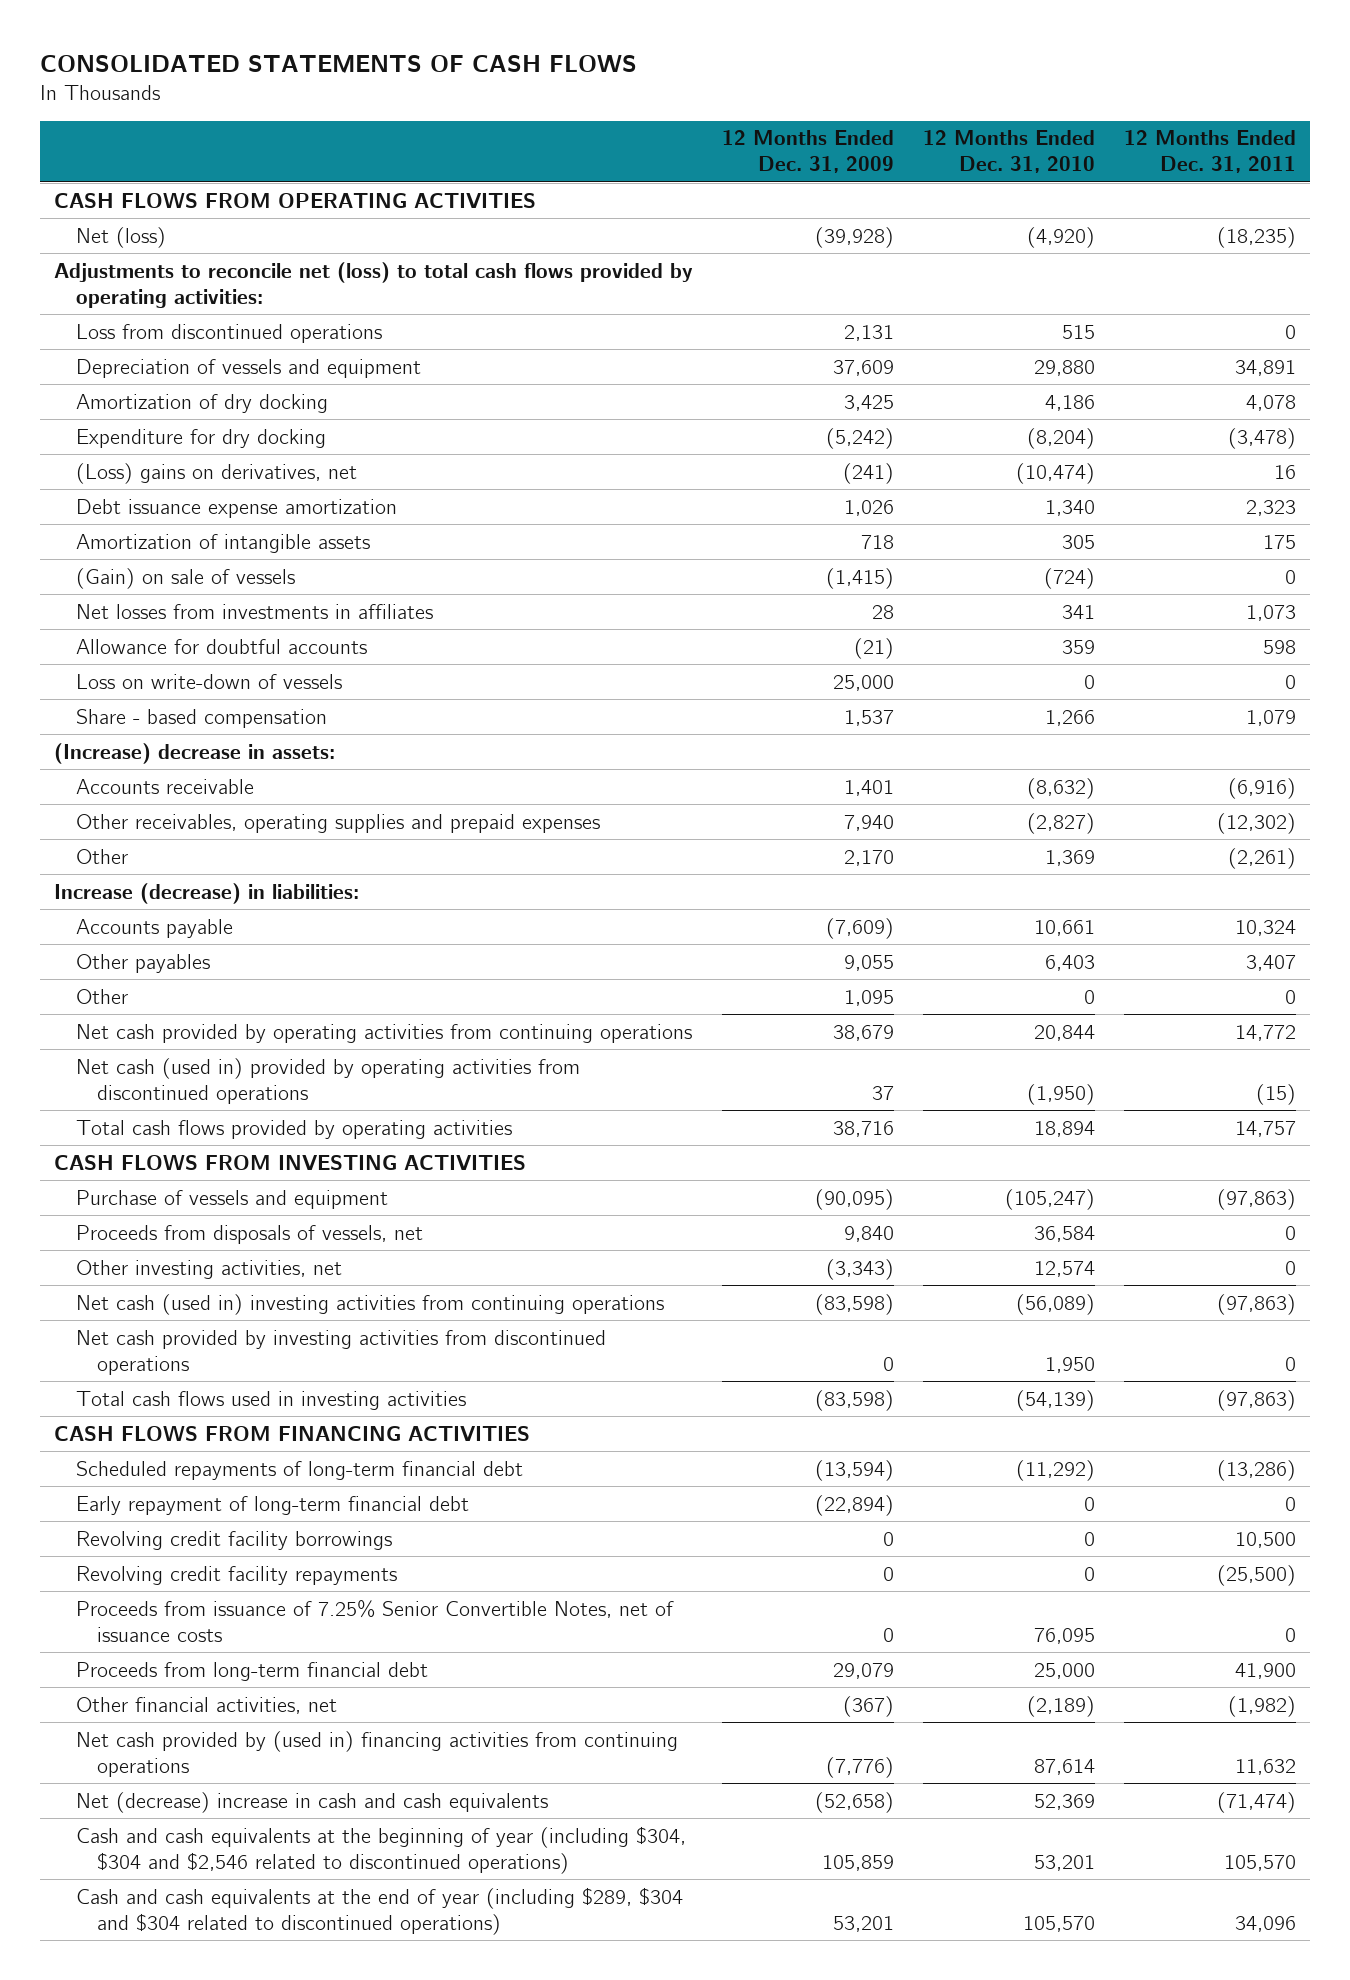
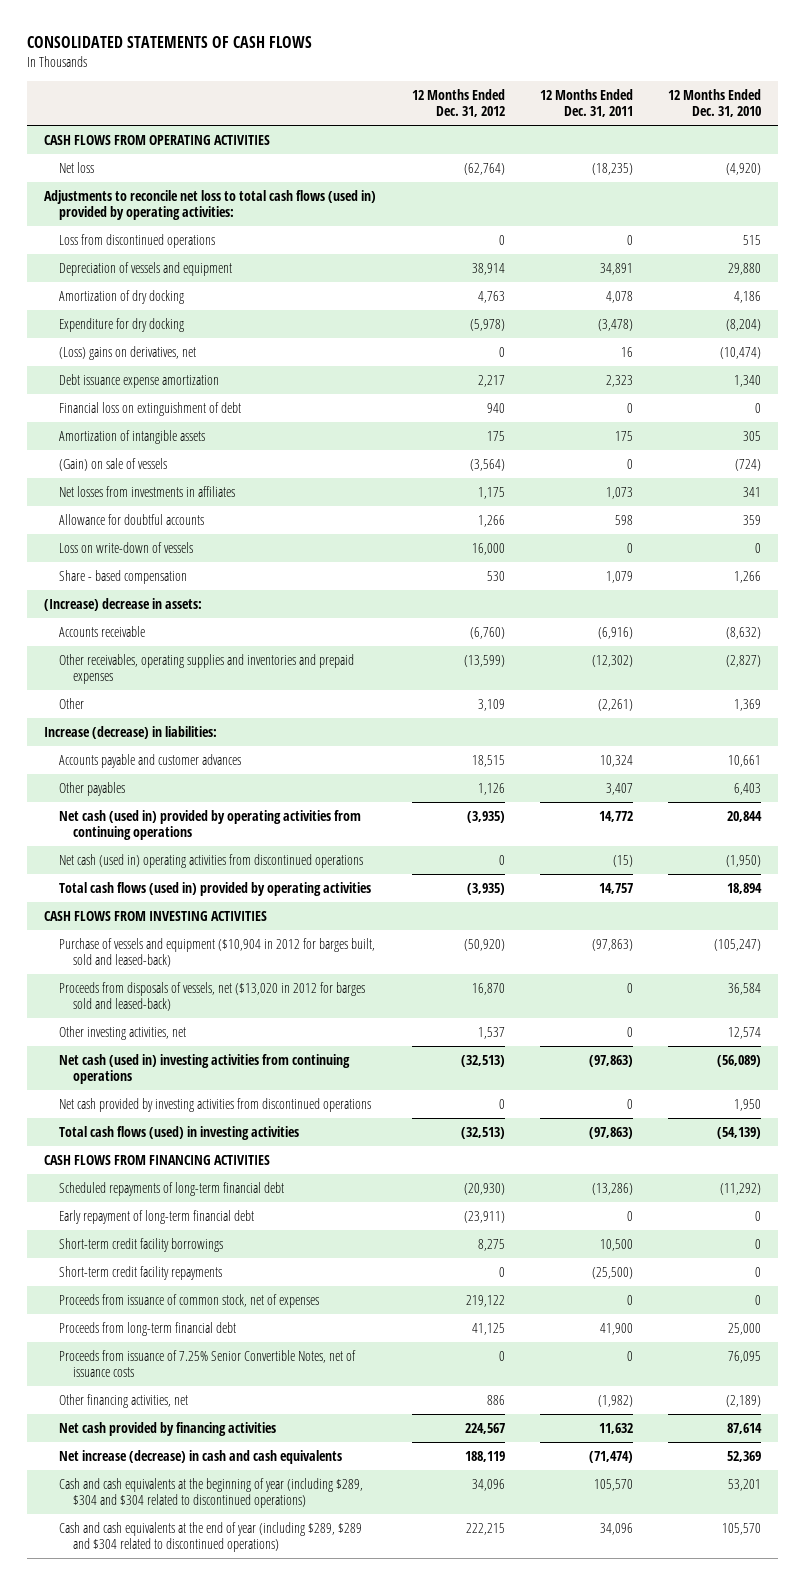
- | 12 Months Ended Dec. 31, 2009 | 12 Months Ended Dec. 31, 2010 | 12 Months Ended Dec. 31, 2011
+ | 12 Months Ended Dec. 31, 2012 | 12 Months Ended Dec. 31, 2011 | 12 Months Ended Dec. 31, 2010
- Net (loss) | (39,928) | (4,920) | (18,235)
- Adjustments to reconcile net (loss) to total cash flows provided by operating activities:
+ Net loss | (62,764) | (18,235) | (4,920)
+ Adjustments to reconcile net loss to total cash flows (used in) provided by operating activities:
+ Financial loss on extinguishment of debt | 940 | 0 | 0
- Other receivables, operating supplies and prepaid expenses | 7,940 | (2,827) | (12,302)
+ Other receivables, operating supplies and inventories and prepaid expenses | (13,599) | (12,302) | (2,827)
- Accounts payable | (7,609) | 10,661 | 10,324
+ Accounts payable and customer advances | 18,515 | 10,324 | 10,661
- Other | 1,095 | 0 | 0
- Net cash provided by operating activities from continuing operations | 38,679 | 20,844 | 14,772
- Net cash (used in) provided by operating activities from discontinued operations | 37 | (1,950) | (15)
- Total cash flows provided by operating activities | 38,716 | 18,894 | 14,757
+ Net cash (used in) provided by operating activities from continuing operations | (3,935) | 14,772 | 20,844
+ Net cash (used in) operating activities from discontinued operations | 0 | (15) | (1,950)
+ Total cash flows (used in) provided by operating activities | (3,935) | 14,757 | 18,894
- Purchase of vessels and equipment | (90,095) | (105,247) | (97,863)
- Proceeds from disposals of vessels, net | 9,840 | 36,584 | 0
+ Purchase of vessels and equipment ($10,904 in 2012 for barges built, sold and leased-back) | (50,920) | (97,863) | (105,247)
+ Proceeds from disposals of vessels, net ($13,020 in 2012 for barges sold and leased-back) | 16,870 | 0 | 36,584
- Total cash flows used in investing activities | (83,598) | (54,139) | (97,863)
+ Total cash flows (used) in investing activities | (32,513) | (97,863) | (54,139)
- Revolving credit facility borrowings | 0 | 0 | 10,500
- Revolving credit facility repayments | 0 | 0 | (25,500)
+ Short-term credit facility borrowings | 8,275 | 10,500 | 0
+ Short-term credit facility repayments | 0 | (25,500) | 0
+ Proceeds from issuance of common stock, net of expenses | 219,122 | 0 | 0
- Other financial activities, net | (367) | (2,189) | (1,982)
- Net cash provided by (used in) financing activities from continuing operations | (7,776) | 87,614 | 11,632
- Net (decrease) increase in cash and cash equivalents | (52,658) | 52,369 | (71,474)
- Cash and cash equivalents at the beginning of year (including $304, $304 and $2,546 related to discontinued operations) | 105,859 | 53,201 | 105,570
- Cash and cash equivalents at the end of year (including $289, $304 and $304 related to discontinued operations) | 53,201 | 105,570 | 34,096
moved down: Proceeds from issuance of 7.25% Senior Convertible Notes, net of issuance costs | 0 | 0 | 76,095
+ Other financing activities, net | 886 | (1,982) | (2,189)
+ Net cash provided by financing activities | 224,567 | 11,632 | 87,614
+ Net increase (decrease) in cash and cash equivalents | 188,119 | (71,474) | 52,369
+ Cash and cash equivalents at the beginning of year (including $289, $304 and $304 related to discontinued operations) | 34,096 | 105,570 | 53,201
+ Cash and cash equivalents at the end of year (including $289, $289 and $304 related to discontinued operations) | 222,215 | 34,096 | 105,570

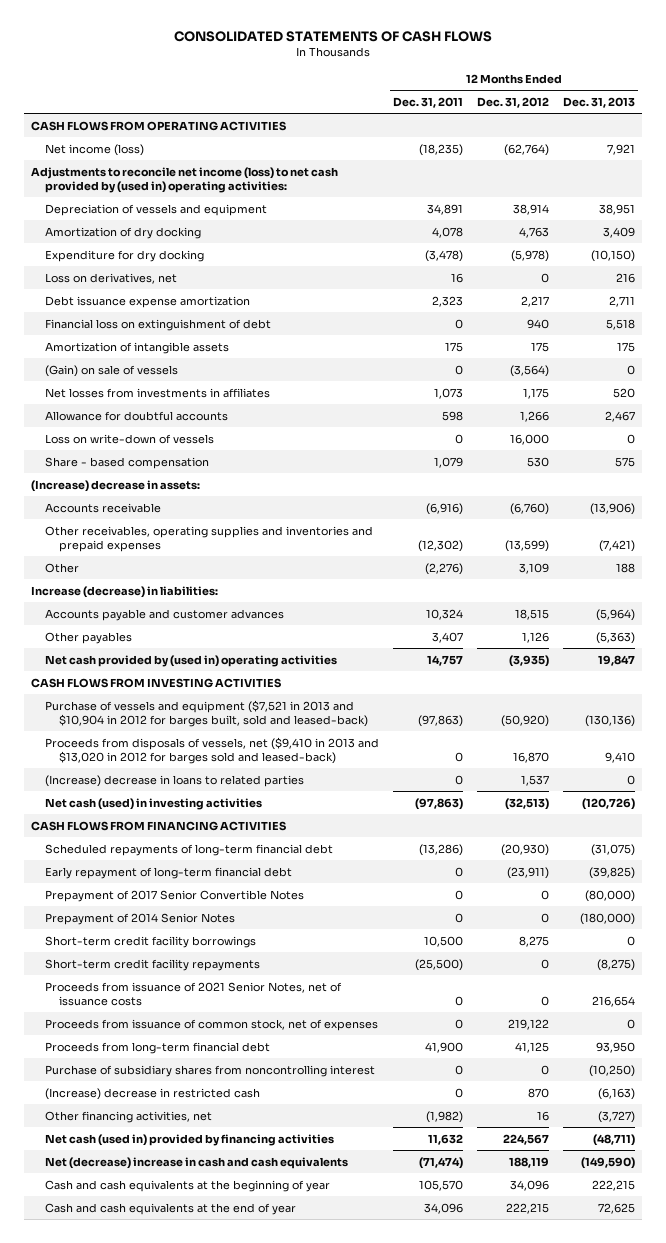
- | 12 Months Ended Dec. 31, 2012 | 12 Months Ended Dec. 31, 2011 | 12 Months Ended Dec. 31, 2010
+ | 12 Months Ended Dec. 31, 2011 | 12 Months Ended Dec. 31, 2012 | 12 Months Ended Dec. 31, 2013
- Net loss | (62,764) | (18,235) | (4,920)
- Adjustments to reconcile net loss to total cash flows (used in) provided by operating activities:
- Loss from discontinued operations | 0 | 0 | 515
+ Net income (loss) | (18,235) | (62,764) | 7,921
+ Adjustments to reconcile net income (loss) to net cash provided by (used in) operating activities:
- (Loss) gains on derivatives, net | 0 | 16 | (10,474)
+ Loss on derivatives, net | 16 | 0 | 216
- Other | 3,109 | (2,261) | 1,369
+ Other | (2,276) | 3,109 | 188
- Net cash (used in) provided by operating activities from continuing operations | (3,935) | 14,772 | 20,844
- Net cash (used in) operating activities from discontinued operations | 0 | (15) | (1,950)
- Total cash flows (used in) provided by operating activities | (3,935) | 14,757 | 18,894
+ Net cash provided by (used in) operating activities | 14,757 | (3,935) | 19,847
- Purchase of vessels and equipment ($10,904 in 2012 for barges built, sold and leased-back) | (50,920) | (97,863) | (105,247)
- Proceeds from disposals of vessels, net ($13,020 in 2012 for barges sold and leased-back) | 16,870 | 0 | 36,584
- Other investing activities, net | 1,537 | 0 | 12,574
- Net cash (used in) investing activities from continuing operations | (32,513) | (97,863) | (56,089)
- Net cash provided by investing activities from discontinued operations | 0 | 0 | 1,950
- Total cash flows (used) in investing activities | (32,513) | (97,863) | (54,139)
+ Purchase of vessels and equipment ($7,521 in 2013 and $10,904 in 2012 for barges built, sold and leased-back) | (97,863) | (50,920) | (130,136)
+ Proceeds from disposals of vessels, net ($9,410 in 2013 and $13,020 in 2012 for barges sold and leased-back) | 0 | 16,870 | 9,410
+ (Increase) decrease in loans to related parties | 0 | 1,537 | 0
+ Net cash (used) in investing activities | (97,863) | (32,513) | (120,726)
+ Prepayment of 2017 Senior Convertible Notes | 0 | 0 | (80,000)
+ Prepayment of 2014 Senior Notes | 0 | 0 | (180,000)
+ Proceeds from issuance of 2021 Senior Notes, net of issuance costs | 0 | 0 | 216,654
- Proceeds from issuance of 7.25% Senior Convertible Notes, net of issuance costs | 0 | 0 | 76,095
- Other financing activities, net | 886 | (1,982) | (2,189)
- Net cash provided by financing activities | 224,567 | 11,632 | 87,614
- Net increase (decrease) in cash and cash equivalents | 188,119 | (71,474) | 52,369
- Cash and cash equivalents at the beginning of year (including $289, $304 and $304 related to discontinued operations) | 34,096 | 105,570 | 53,201
- Cash and cash equivalents at the end of year (including $289, $289 and $304 related to discontinued operations) | 222,215 | 34,096 | 105,570
+ Purchase of subsidiary shares from noncontrolling interest | 0 | 0 | (10,250)
+ (Increase) decrease in restricted cash | 0 | 870 | (6,163)
+ Other financing activities, net | (1,982) | 16 | (3,727)
+ Net cash (used in) provided by financing activities | 11,632 | 224,567 | (48,711)
+ Net (decrease) increase in cash and cash equivalents | (71,474) | 188,119 | (149,590)
+ Cash and cash equivalents at the beginning of year | 105,570 | 34,096 | 222,215
+ Cash and cash equivalents at the end of year | 34,096 | 222,215 | 72,625

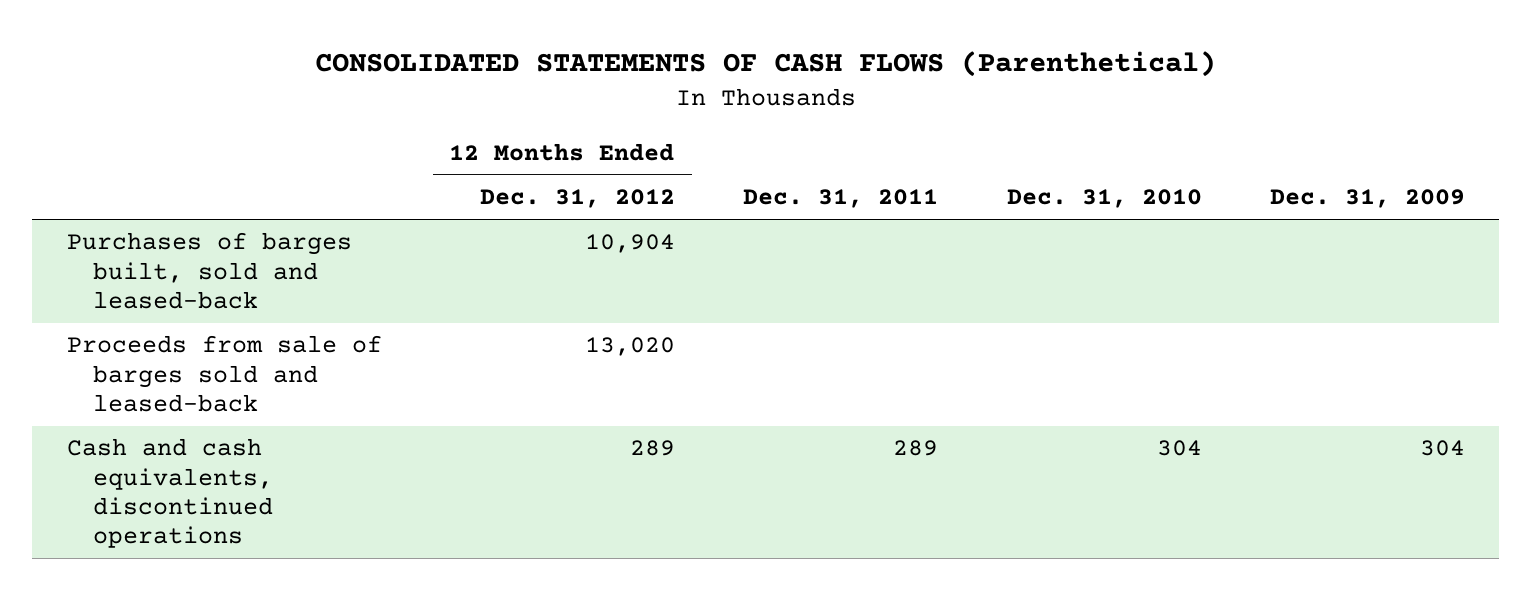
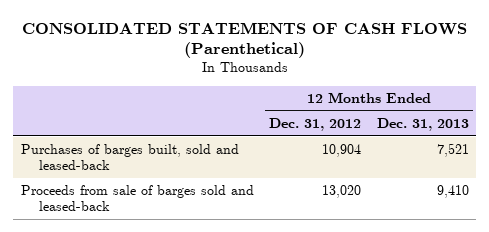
- | 12 Months Ended Dec. 31, 2012 | Dec. 31, 2011 | Dec. 31, 2010 | Dec. 31, 2009
+ | 12 Months Ended Dec. 31, 2012 | 12 Months Ended Dec. 31, 2013
- Cash and cash equivalents, discontinued operations | 289 | 289 | 304 | 304

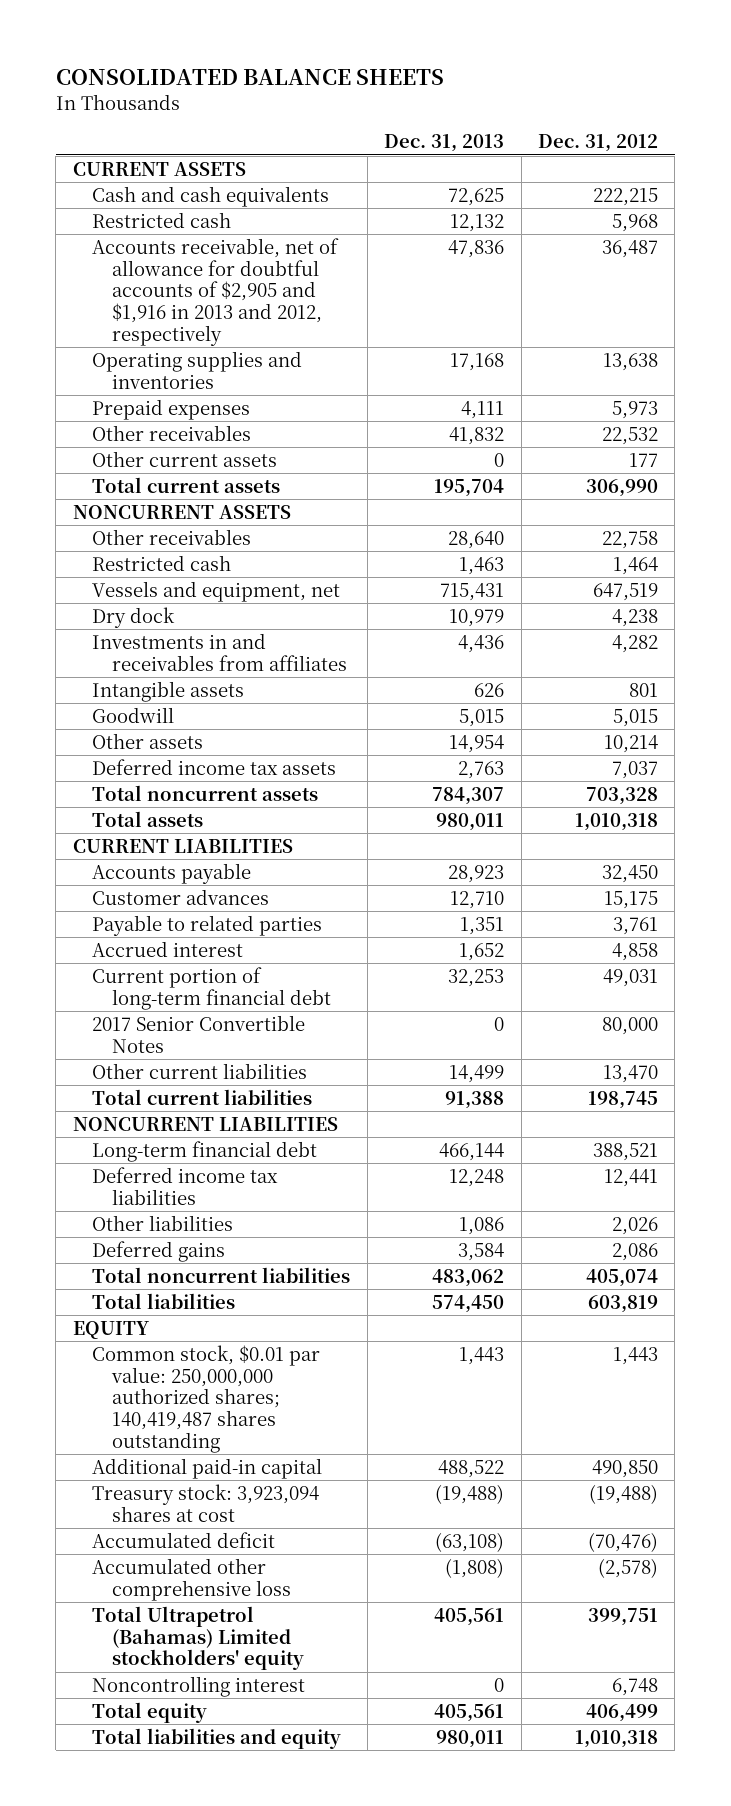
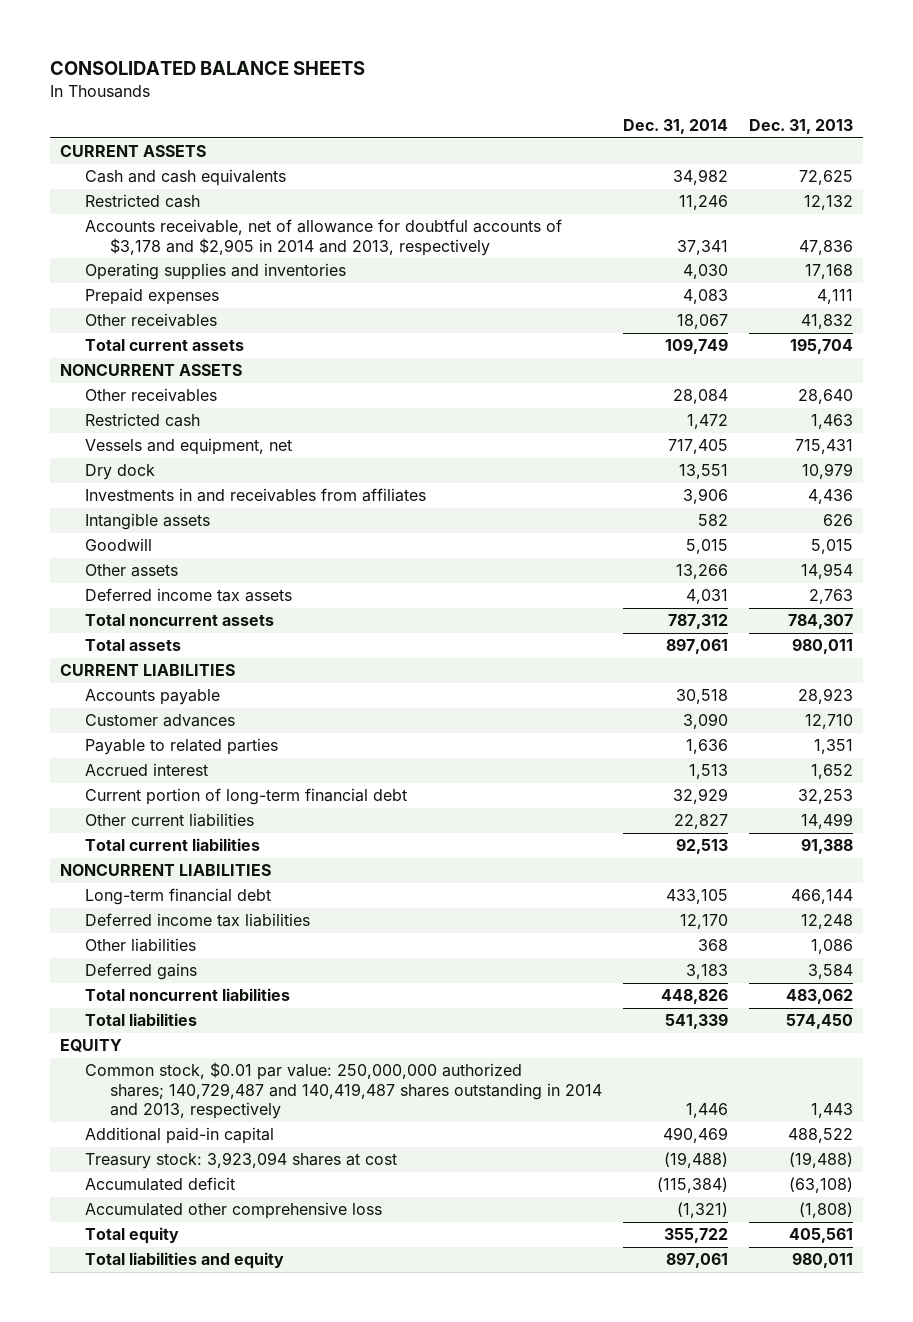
- | Dec. 31, 2013 | Dec. 31, 2012
+ | Dec. 31, 2014 | Dec. 31, 2013
- Accounts receivable, net of allowance for doubtful accounts of $2,905 and $1,916 in 2013 and 2012, respectively | 47,836 | 36,487
+ Accounts receivable, net of allowance for doubtful accounts of $3,178 and $2,905 in 2014 and 2013, respectively | 37,341 | 47,836
- Other current assets | 0 | 177
- 2017 Senior Convertible Notes | 0 | 80,000
- Common stock, $0.01 par value: 250,000,000 authorized shares; 140,419,487 shares outstanding | 1,443 | 1,443
+ Common stock, $0.01 par value: 250,000,000 authorized shares; 140,729,487 and 140,419,487 shares outstanding in 2014 and 2013, respectively | 1,446 | 1,443
- Total Ultrapetrol (Bahamas) Limited stockholders' equity | 405,561 | 399,751
- Noncontrolling interest | 0 | 6,748

